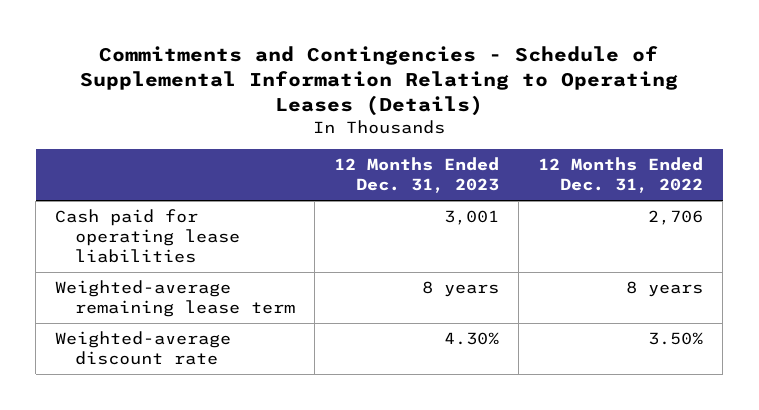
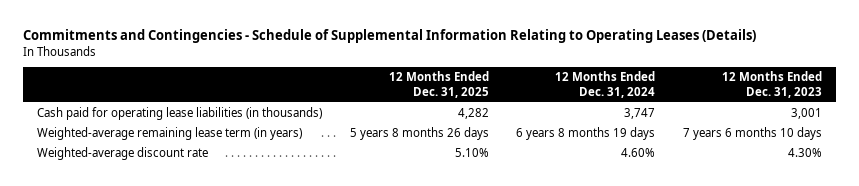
- | 12 Months Ended Dec. 31, 2023 | 12 Months Ended Dec. 31, 2022
+ | 12 Months Ended Dec. 31, 2025 | 12 Months Ended Dec. 31, 2024 | 12 Months Ended Dec. 31, 2023
- Cash paid for operating lease liabilities | 3,001 | 2,706
- Weighted-average remaining lease term | 8 years | 8 years
+ Cash paid for operating lease liabilities (in thousands) | 4,282 | 3,747 | 3,001
+ Weighted-average remaining lease term (in years) | 5 years 8 months 26 days | 6 years 8 months 19 days | 7 years 6 months 10 days

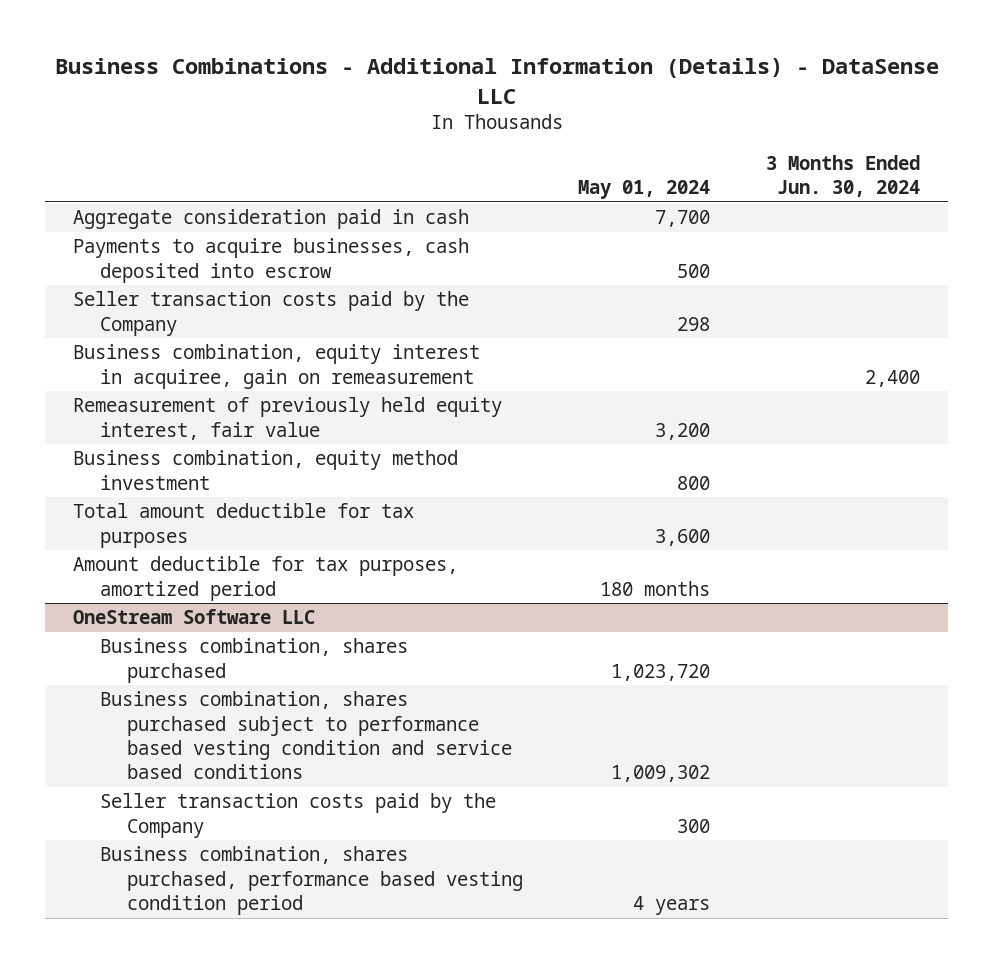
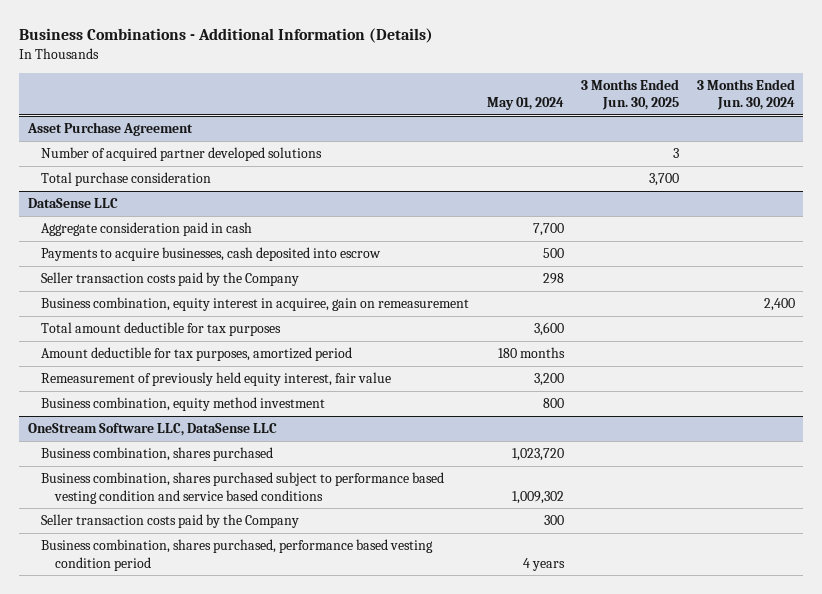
- Business Combinations - Additional Information (Details) - DataSense LLC
+ Business Combinations - Additional Information (Details)
- | May 01, 2024 | 3 Months Ended Jun. 30, 2024
+ | May 01, 2024 | 3 Months Ended Jun. 30, 2025 | 3 Months Ended Jun. 30, 2024
+ Asset Purchase Agreement
+ Number of acquired partner developed solutions | | 3 |
+ Total purchase consideration | | 3,700 |
+ DataSense LLC
- Remeasurement of previously held equity interest, fair value | 3,200 |
- Business combination, equity method investment | 800 |
- OneStream Software LLC
+ Remeasurement of previously held equity interest, fair value | 3,200 | |
+ Business combination, equity method investment | 800 | |
+ OneStream Software LLC, DataSense LLC

